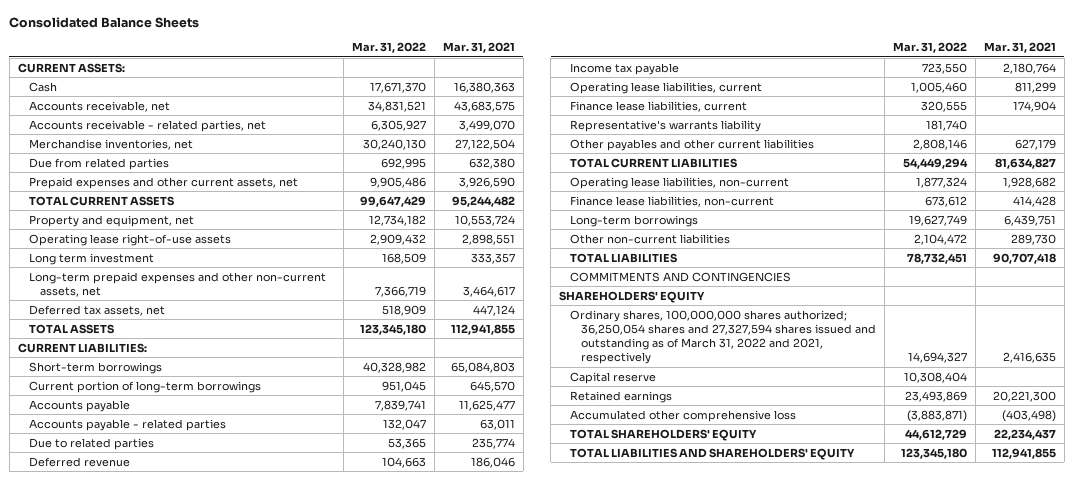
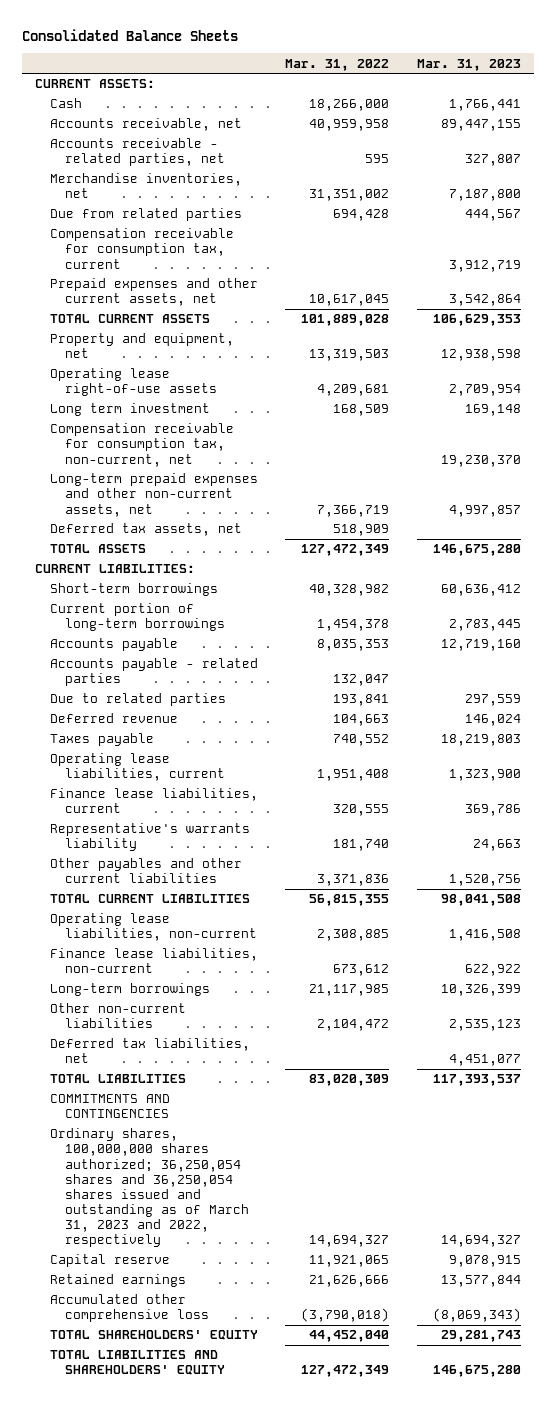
- | Mar. 31, 2022 | Mar. 31, 2021
+ | Mar. 31, 2022 | Mar. 31, 2023
- Cash | 17,671,370 | 16,380,363
- Accounts receivable, net | 34,831,521 | 43,683,575
- Accounts receivable - related parties, net | 6,305,927 | 3,499,070
- Merchandise inventories, net | 30,240,130 | 27,122,504
- Due from related parties | 692,995 | 632,380
- Prepaid expenses and other current assets, net | 9,905,486 | 3,926,590
- TOTAL CURRENT ASSETS | 99,647,429 | 95,244,482
- Property and equipment, net | 12,734,182 | 10,553,724
- Operating lease right-of-use assets | 2,909,432 | 2,898,551
+ Cash | 18,266,000 | 1,766,441
+ Accounts receivable, net | 40,959,958 | 89,447,155
+ Accounts receivable - related parties, net | 595 | 327,807
+ Merchandise inventories, net | 31,351,002 | 7,187,800
+ Due from related parties | 694,428 | 444,567
+ Compensation receivable for consumption tax, current | | 3,912,719
+ Prepaid expenses and other current assets, net | 10,617,045 | 3,542,864
+ TOTAL CURRENT ASSETS | 101,889,028 | 106,629,353
+ Property and equipment, net | 13,319,503 | 12,938,598
+ Operating lease right-of-use assets | 4,209,681 | 2,709,954
+ Compensation receivable for consumption tax, non-current, net | | 19,230,370
- TOTAL ASSETS | 123,345,180 | 112,941,855
+ TOTAL ASSETS | 127,472,349 | 146,675,280
- Current portion of long-term borrowings | 951,045 | 645,570
- Accounts payable | 7,839,741 | 11,625,477
+ Current portion of long-term borrowings | 1,454,378 | 2,783,445
+ Accounts payable | 8,035,353 | 12,719,160
- Due to related parties | 53,365 | 235,774
+ Due to related parties | 193,841 | 297,559
- Income tax payable | 723,550 | 2,180,764
- Operating lease liabilities, current | 1,005,460 | 811,299
+ Taxes payable | 740,552 | 18,219,803
+ Operating lease liabilities, current | 1,951,408 | 1,323,900
- Other payables and other current liabilities | 2,808,146 | 627,179
- TOTAL CURRENT LIABILITIES | 54,449,294 | 81,634,827
- Operating lease liabilities, non-current | 1,877,324 | 1,928,682
+ Other payables and other current liabilities | 3,371,836 | 1,520,756
+ TOTAL CURRENT LIABILITIES | 56,815,355 | 98,041,508
+ Operating lease liabilities, non-current | 2,308,885 | 1,416,508
- Long-term borrowings | 19,627,749 | 6,439,751
+ Long-term borrowings | 21,117,985 | 10,326,399
- TOTAL LIABILITIES | 78,732,451 | 90,707,418
+ Deferred tax liabilities, net | | 4,451,077
+ TOTAL LIABILITIES | 83,020,309 | 117,393,537
- SHAREHOLDERS' EQUITY
- Ordinary shares, 100,000,000 shares authorized; 36,250,054 shares and 27,327,594 shares issued and outstanding as of March 31, 2022 and 2021, respectively | 14,694,327 | 2,416,635
- Capital reserve | 10,308,404 |
- Retained earnings | 23,493,869 | 20,221,300
- Accumulated other comprehensive loss | (3,883,871) | (403,498)
- TOTAL SHAREHOLDERS' EQUITY | 44,612,729 | 22,234,437
- TOTAL LIABILITIES AND SHAREHOLDERS' EQUITY | 123,345,180 | 112,941,855
+ Ordinary shares, 100,000,000 shares authorized; 36,250,054 shares and 36,250,054 shares issued and outstanding as of March 31, 2023 and 2022, respectively | 14,694,327 | 14,694,327
+ Capital reserve | 11,921,065 | 9,078,915
+ Retained earnings | 21,626,666 | 13,577,844
+ Accumulated other comprehensive loss | (3,790,018) | (8,069,343)
+ TOTAL SHAREHOLDERS' EQUITY | 44,452,040 | 29,281,743
+ TOTAL LIABILITIES AND SHAREHOLDERS' EQUITY | 127,472,349 | 146,675,280

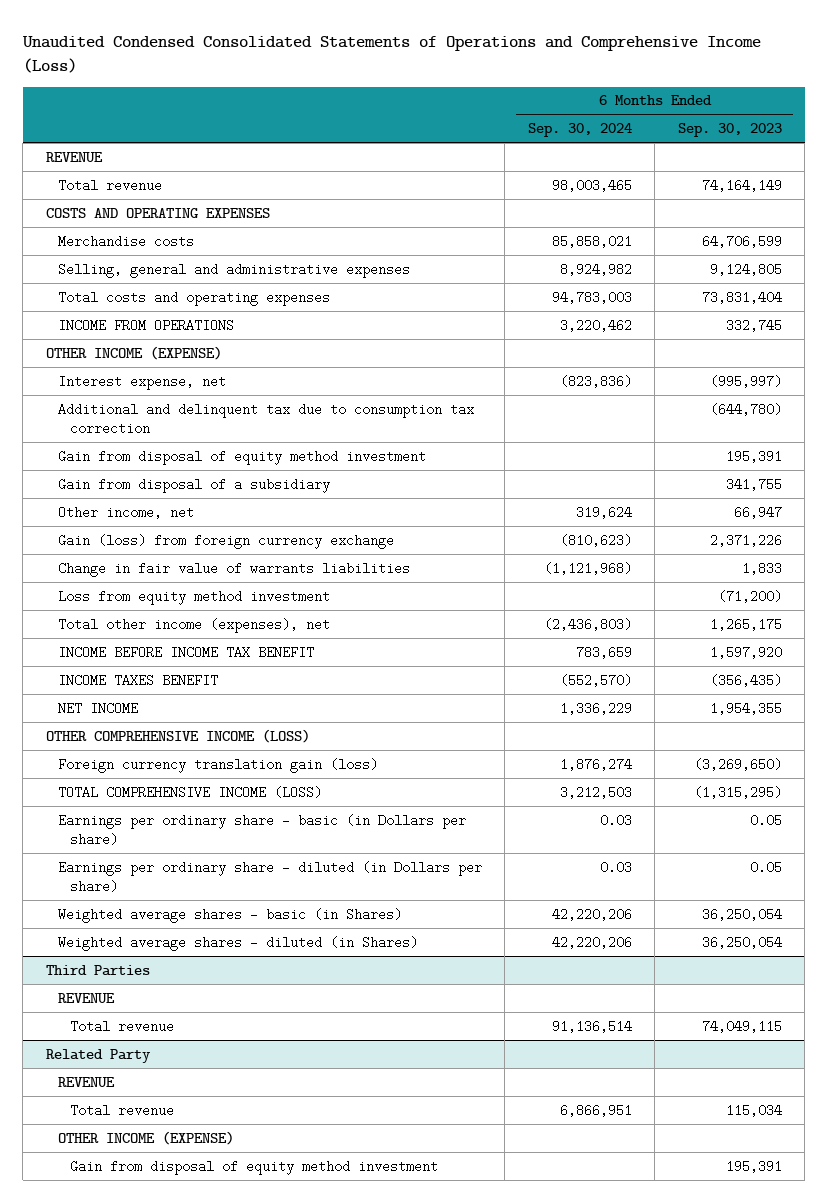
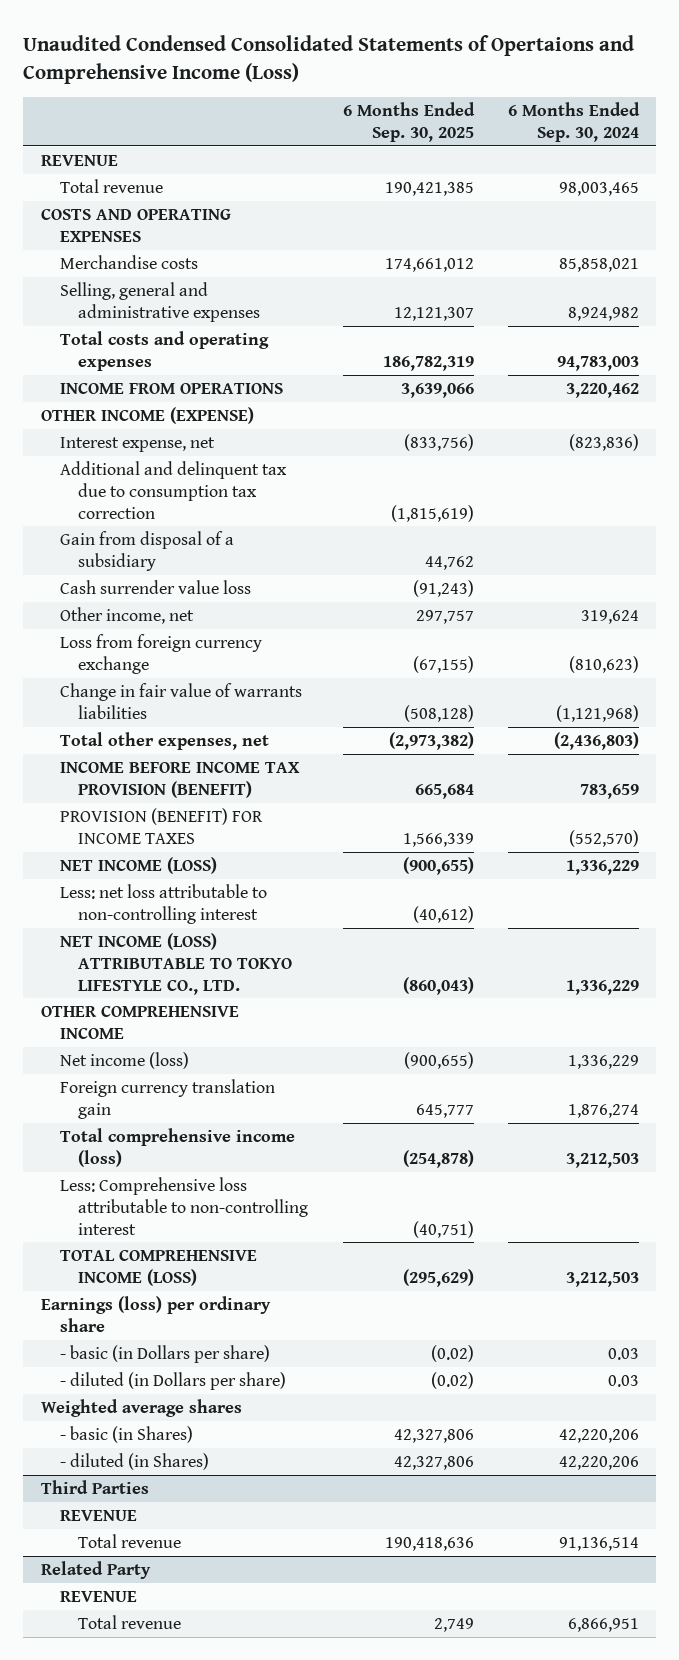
- Unaudited Condensed Consolidated Statements of Operations and Comprehensive Income (Loss)
+ Unaudited Condensed Consolidated Statements of Opertaions and Comprehensive Income (Loss)
- | 6 Months Ended Sep. 30, 2024 | 6 Months Ended Sep. 30, 2023
+ | 6 Months Ended Sep. 30, 2025 | 6 Months Ended Sep. 30, 2024
- Gain from disposal of equity method investment | | 195,391
+ Cash surrender value loss | (91,243) |
- Gain (loss) from foreign currency exchange | (810,623) | 2,371,226
+ Loss from foreign currency exchange | (67,155) | (810,623)
- Loss from equity method investment | | (71,200)
- Total other income (expenses), net | (2,436,803) | 1,265,175
- INCOME BEFORE INCOME TAX BENEFIT | 783,659 | 1,597,920
- INCOME TAXES BENEFIT | (552,570) | (356,435)
- NET INCOME | 1,336,229 | 1,954,355
- OTHER COMPREHENSIVE INCOME (LOSS)
- Foreign currency translation gain (loss) | 1,876,274 | (3,269,650)
+ Total other expenses, net | (2,973,382) | (2,436,803)
+ INCOME BEFORE INCOME TAX PROVISION (BENEFIT) | 665,684 | 783,659
+ PROVISION (BENEFIT) FOR INCOME TAXES | 1,566,339 | (552,570)
+ NET INCOME (LOSS) | (900,655) | 1,336,229
+ Less: net loss attributable to non-controlling interest | (40,612) |
+ NET INCOME (LOSS) ATTRIBUTABLE TO TOKYO LIFESTYLE CO., LTD. | (860,043) | 1,336,229
+ OTHER COMPREHENSIVE INCOME
+ Net income (loss) | (900,655) | 1,336,229
+ Foreign currency translation gain | 645,777 | 1,876,274
+ Total comprehensive income (loss) | (254,878) | 3,212,503
+ Less: Comprehensive loss attributable to non-controlling interest | (40,751) |
- Earnings per ordinary share - basic (in Dollars per share) | 0.03 | 0.05
- Earnings per ordinary share - diluted (in Dollars per share) | 0.03 | 0.05
- Weighted average shares - basic (in Shares) | 42,220,206 | 36,250,054
- Weighted average shares - diluted (in Shares) | 42,220,206 | 36,250,054
+ Earnings (loss) per ordinary share
+ - basic (in Dollars per share) | (0.02) | 0.03
+ - diluted (in Dollars per share) | (0.02) | 0.03
+ Weighted average shares
+ - basic (in Shares) | 42,327,806 | 42,220,206
+ - diluted (in Shares) | 42,327,806 | 42,220,206
@ Related Party
- OTHER INCOME (EXPENSE)
- Gain from disposal of equity method investment | | 195,391

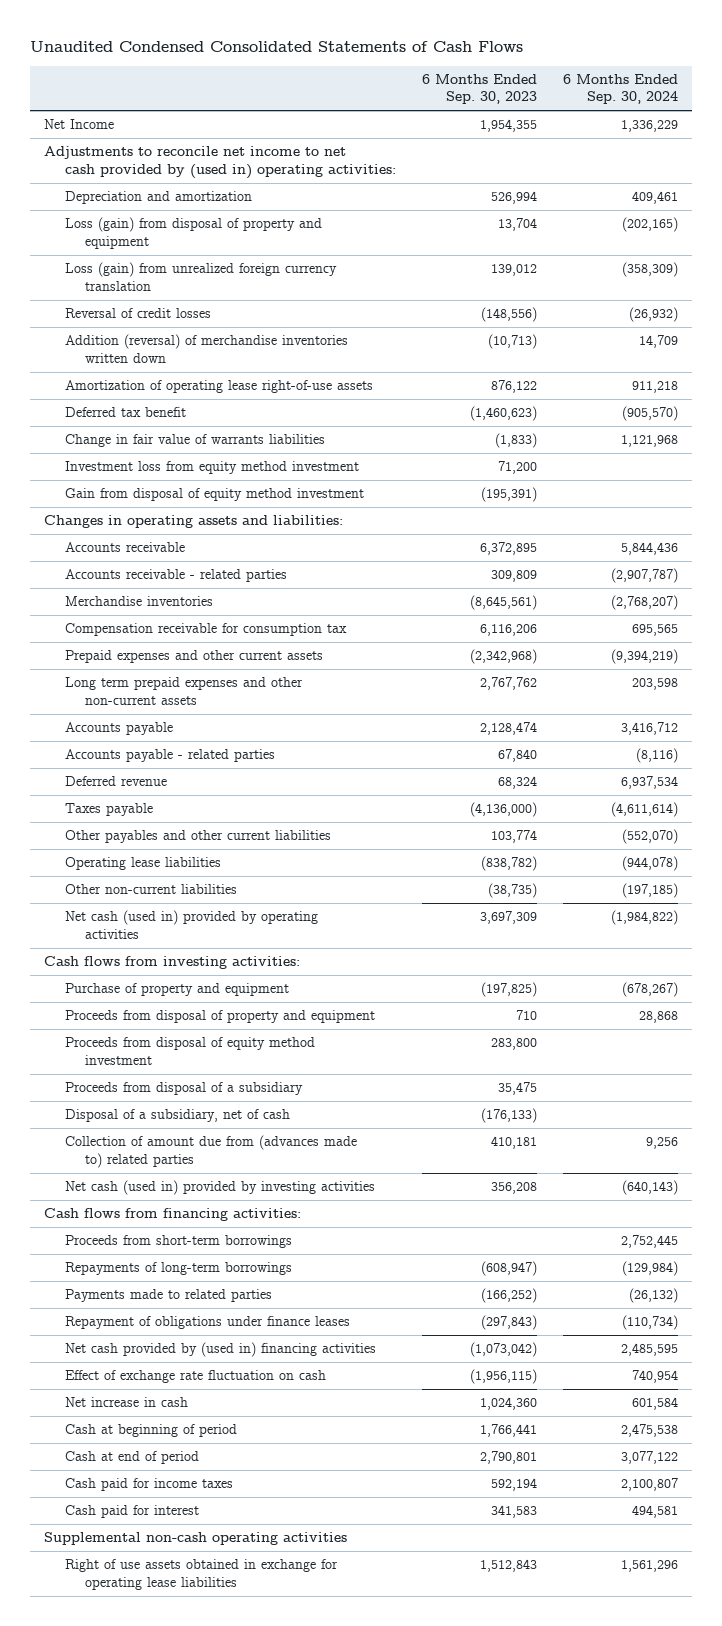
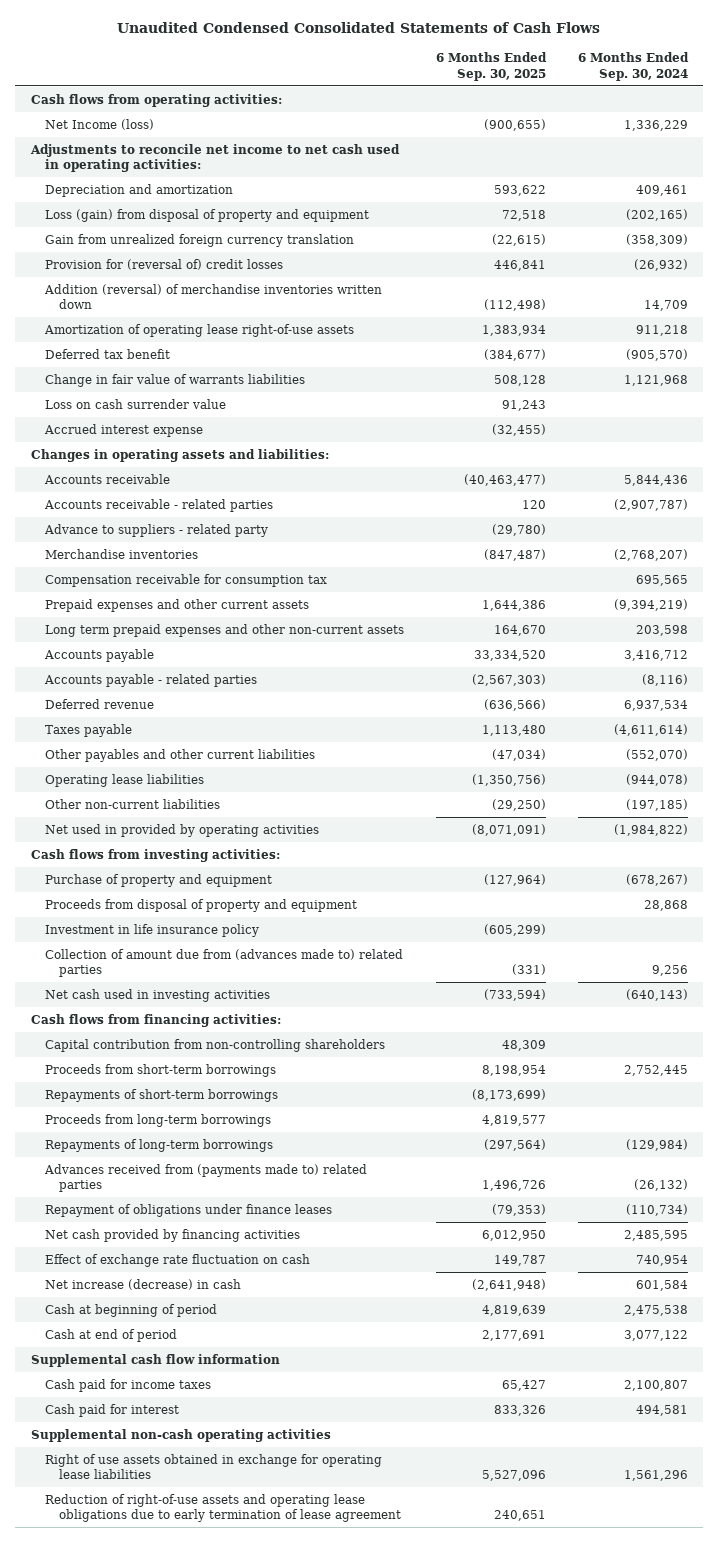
- | 6 Months Ended Sep. 30, 2023 | 6 Months Ended Sep. 30, 2024
+ | 6 Months Ended Sep. 30, 2025 | 6 Months Ended Sep. 30, 2024
- Net Income | 1,954,355 | 1,336,229
- Adjustments to reconcile net income to net cash provided by (used in) operating activities:
+ Cash flows from operating activities:
+ Net Income (loss) | (900,655) | 1,336,229
+ Adjustments to reconcile net income to net cash used in operating activities:
- Loss (gain) from unrealized foreign currency translation | 139,012 | (358,309)
- Reversal of credit losses | (148,556) | (26,932)
+ Gain from unrealized foreign currency translation | (22,615) | (358,309)
+ Provision for (reversal of) credit losses | 446,841 | (26,932)
- Investment loss from equity method investment | 71,200 |
- Gain from disposal of equity method investment | (195,391) |
+ Loss on cash surrender value | 91,243 |
+ Accrued interest expense | (32,455) |
+ Advance to suppliers - related party | (29,780) |
- Net cash (used in) provided by operating activities | 3,697,309 | (1,984,822)
+ Net used in provided by operating activities | (8,071,091) | (1,984,822)
- Proceeds from disposal of equity method investment | 283,800 |
- Proceeds from disposal of a subsidiary | 35,475 |
- Disposal of a subsidiary, net of cash | (176,133) |
+ Investment in life insurance policy | (605,299) |
- Net cash (used in) provided by investing activities | 356,208 | (640,143)
+ Net cash used in investing activities | (733,594) | (640,143)
+ Capital contribution from non-controlling shareholders | 48,309 |
+ Repayments of short-term borrowings | (8,173,699) |
+ Proceeds from long-term borrowings | 4,819,577 |
- Payments made to related parties | (166,252) | (26,132)
+ Advances received from (payments made to) related parties | 1,496,726 | (26,132)
- Net cash provided by (used in) financing activities | (1,073,042) | 2,485,595
+ Net cash provided by financing activities | 6,012,950 | 2,485,595
- Net increase in cash | 1,024,360 | 601,584
+ Net increase (decrease) in cash | (2,641,948) | 601,584
+ Supplemental cash flow information
+ Reduction of right-of-use assets and operating lease obligations due to early termination of lease agreement | 240,651 |

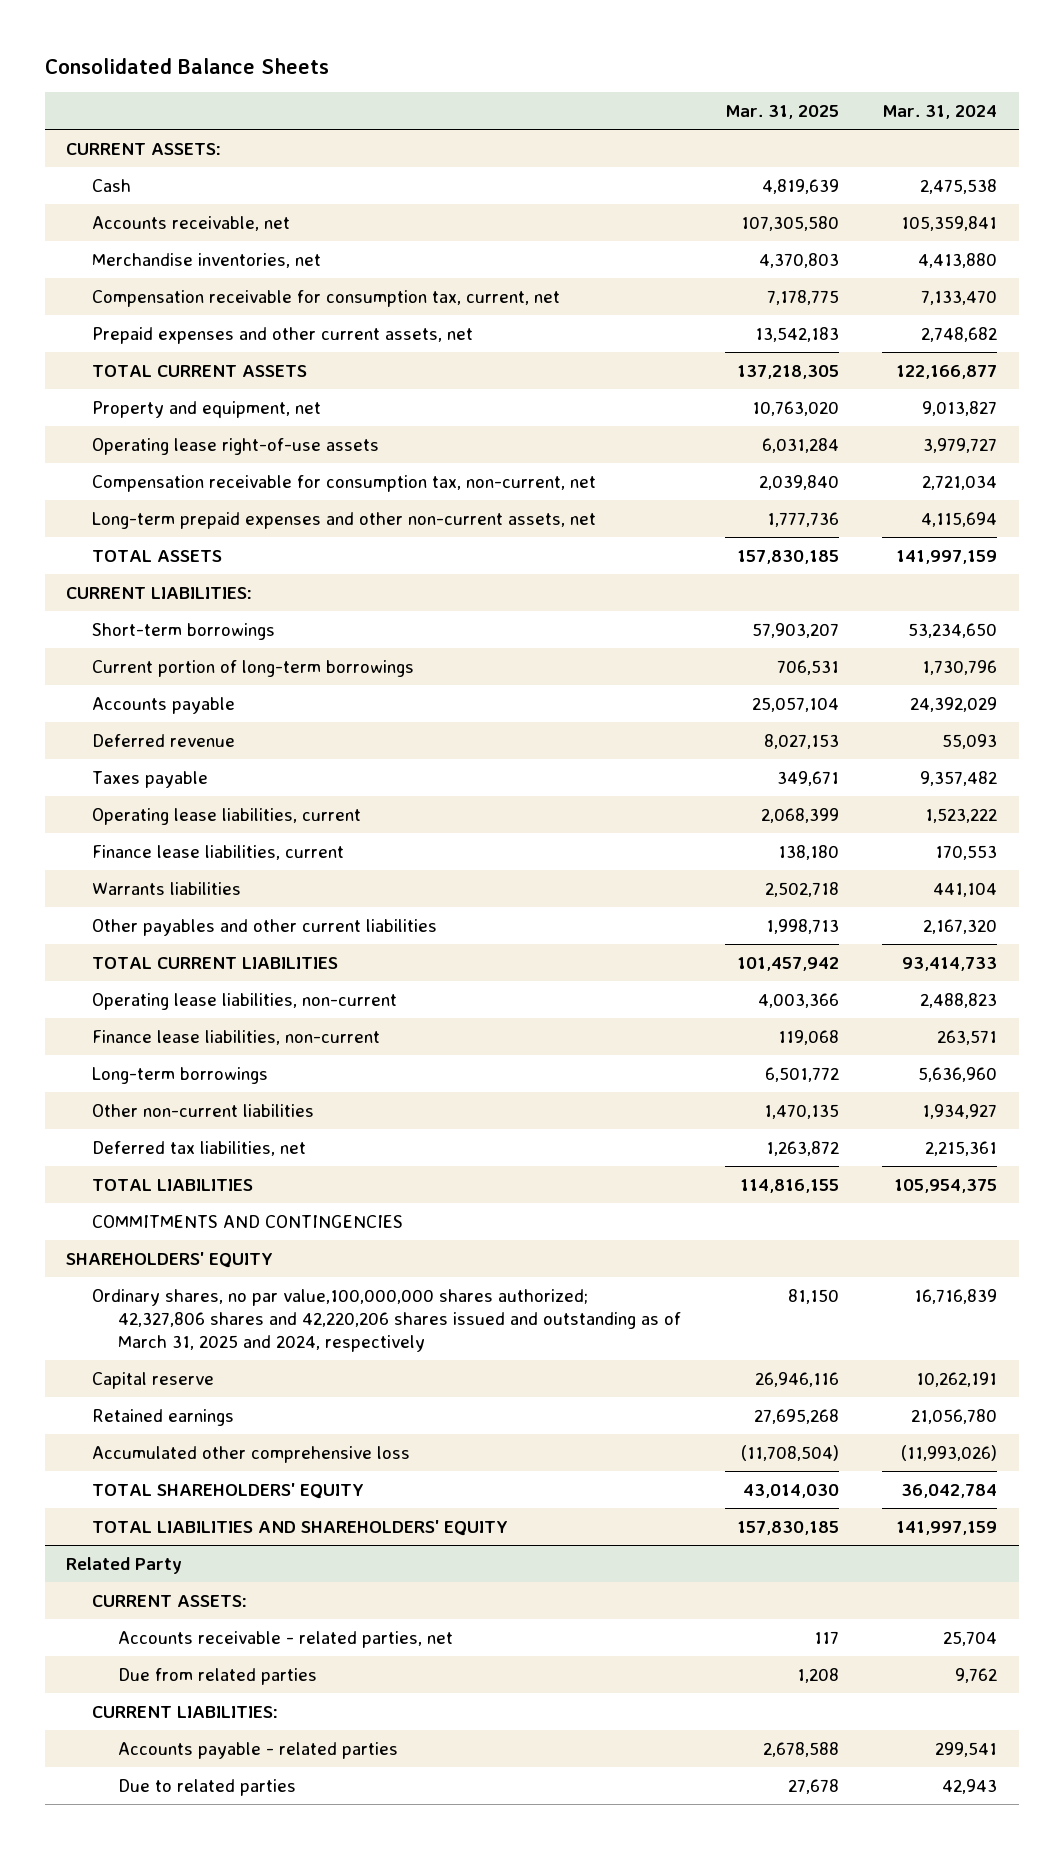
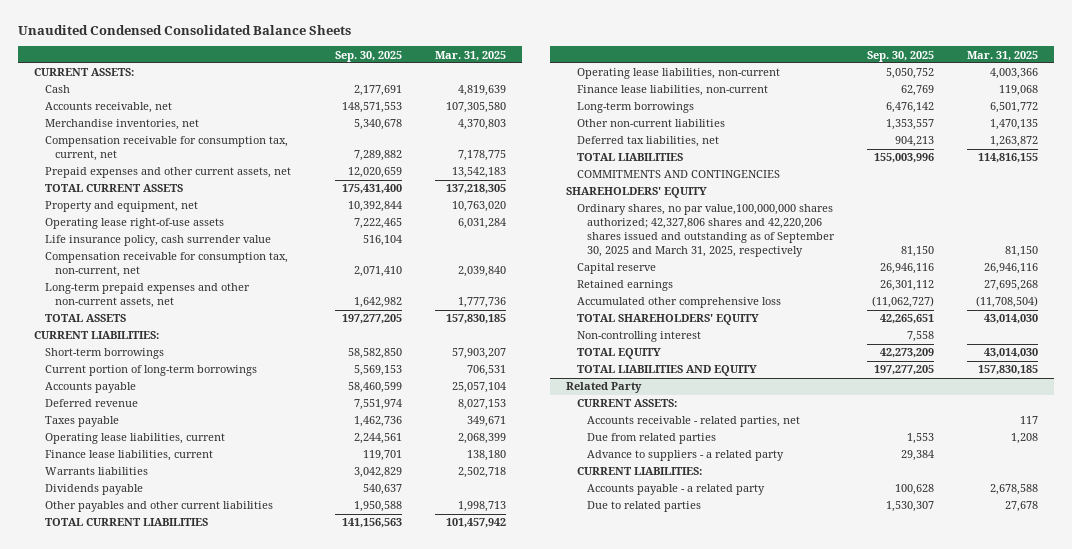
- Consolidated Balance Sheets
+ Unaudited Condensed Consolidated Balance Sheets
- | Mar. 31, 2025 | Mar. 31, 2024
+ | Sep. 30, 2025 | Mar. 31, 2025
+ Life insurance policy, cash surrender value | 516,104 |
+ Dividends payable | 540,637 |
- Ordinary shares, no par value,100,000,000 shares authorized; 42,327,806 shares and 42,220,206 shares issued and outstanding as of March 31, 2025 and 2024, respectively | 81,150 | 16,716,839
+ Ordinary shares, no par value,100,000,000 shares authorized; 42,327,806 shares and 42,220,206 shares issued and outstanding as of September 30, 2025 and March 31, 2025, respectively | 81,150 | 81,150
- TOTAL LIABILITIES AND SHAREHOLDERS' EQUITY | 157,830,185 | 141,997,159
+ Non-controlling interest | 7,558 |
+ TOTAL EQUITY | 42,273,209 | 43,014,030
+ TOTAL LIABILITIES AND EQUITY | 197,277,205 | 157,830,185
@ Related Party
+ Advance to suppliers - a related party | 29,384 |
- Accounts payable - related parties | 2,678,588 | 299,541
+ Accounts payable - a related party | 100,628 | 2,678,588

